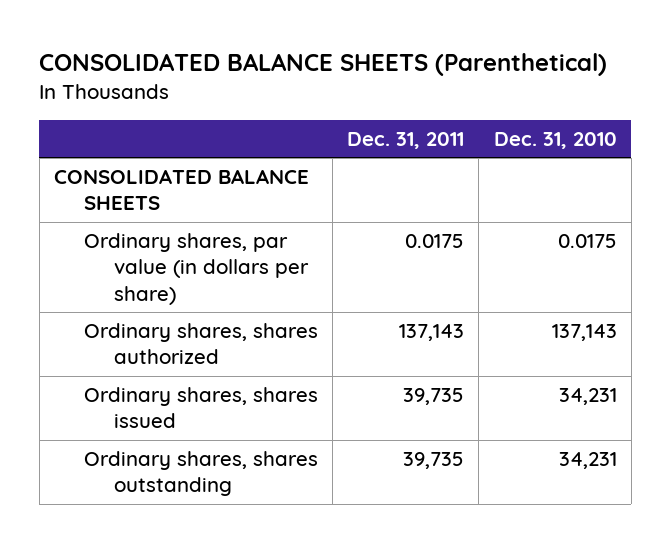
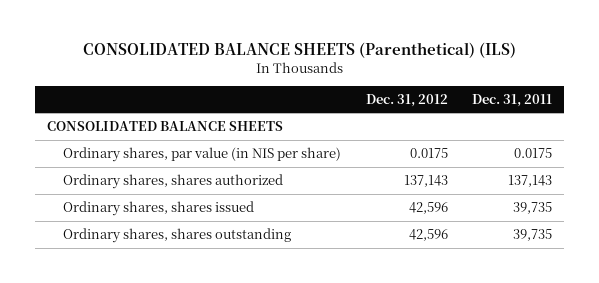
- CONSOLIDATED BALANCE SHEETS (Parenthetical)
+ CONSOLIDATED BALANCE SHEETS (Parenthetical) (ILS)
- | Dec. 31, 2011 | Dec. 31, 2010
+ | Dec. 31, 2012 | Dec. 31, 2011
- Ordinary shares, par value (in dollars per share) | 0.0175 | 0.0175
+ Ordinary shares, par value (in NIS per share) | 0.0175 | 0.0175

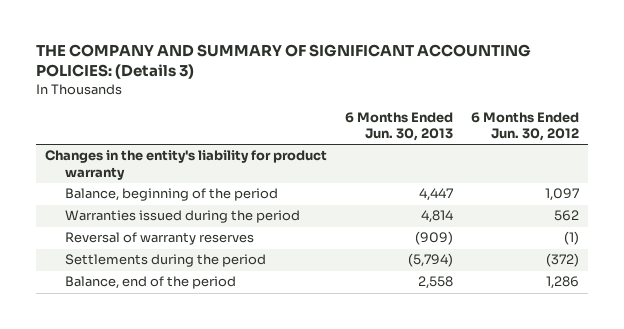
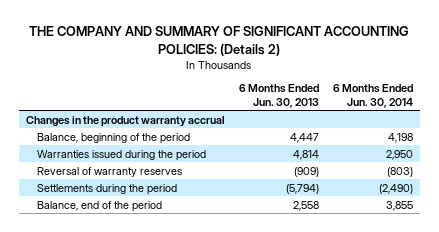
- THE COMPANY AND SUMMARY OF SIGNIFICANT ACCOUNTING POLICIES: (Details 3)
+ THE COMPANY AND SUMMARY OF SIGNIFICANT ACCOUNTING POLICIES: (Details 2)
- | 6 Months Ended Jun. 30, 2013 | 6 Months Ended Jun. 30, 2012
+ | 6 Months Ended Jun. 30, 2013 | 6 Months Ended Jun. 30, 2014
- Changes in the entity's liability for product warranty
+ Changes in the product warranty accrual

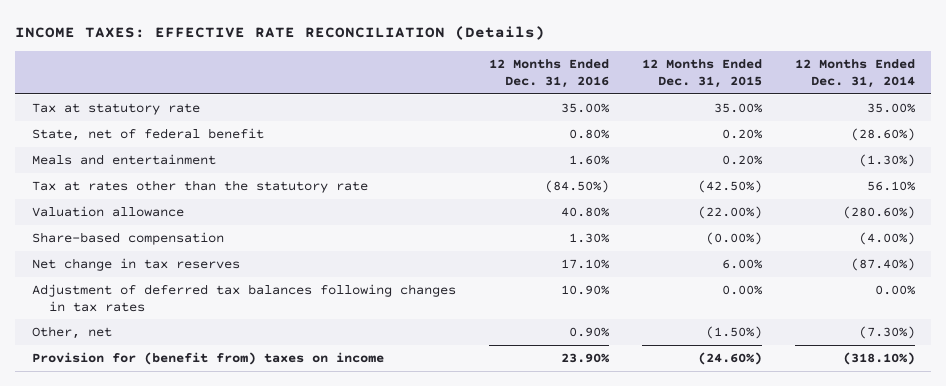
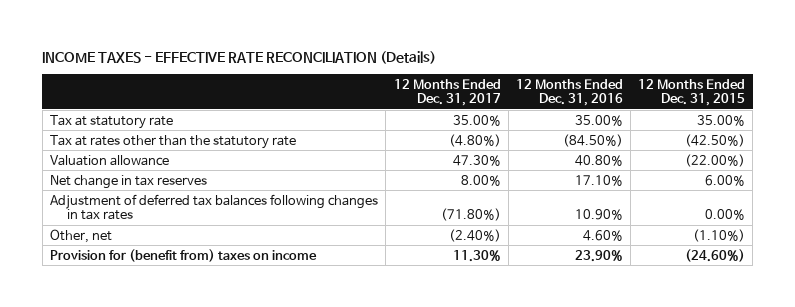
- INCOME TAXES: EFFECTIVE RATE RECONCILIATION (Details)
+ INCOME TAXES - EFFECTIVE RATE RECONCILIATION (Details)
- | 12 Months Ended Dec. 31, 2016 | 12 Months Ended Dec. 31, 2015 | 12 Months Ended Dec. 31, 2014
+ | 12 Months Ended Dec. 31, 2017 | 12 Months Ended Dec. 31, 2016 | 12 Months Ended Dec. 31, 2015
- State, net of federal benefit | 0.80% | 0.20% | (28.60%)
- Meals and entertainment | 1.60% | 0.20% | (1.30%)
- Share-based compensation | 1.30% | (0.00%) | (4.00%)
- Other, net | 0.90% | (1.50%) | (7.30%)
+ Other, net | (2.40%) | 4.60% | (1.10%)

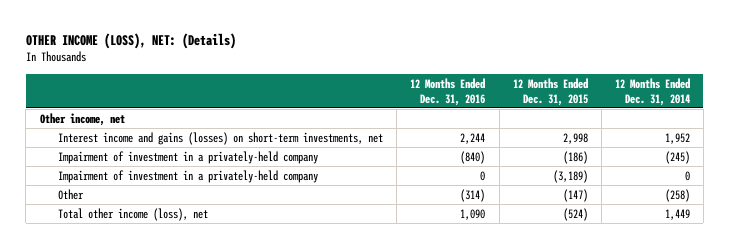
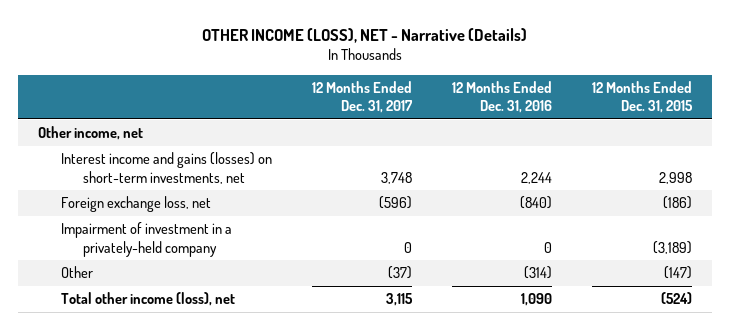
- OTHER INCOME (LOSS), NET: (Details)
+ OTHER INCOME (LOSS), NET - Narrative (Details)
- | 12 Months Ended Dec. 31, 2016 | 12 Months Ended Dec. 31, 2015 | 12 Months Ended Dec. 31, 2014
+ | 12 Months Ended Dec. 31, 2017 | 12 Months Ended Dec. 31, 2016 | 12 Months Ended Dec. 31, 2015
- Impairment of investment in a privately-held company | (840) | (186) | (245)
+ Foreign exchange loss, net | (596) | (840) | (186)

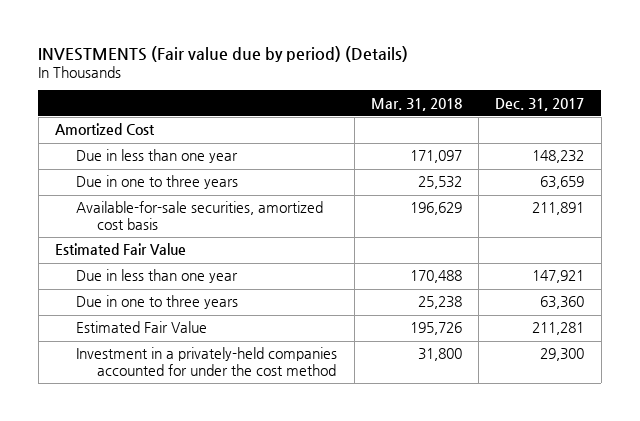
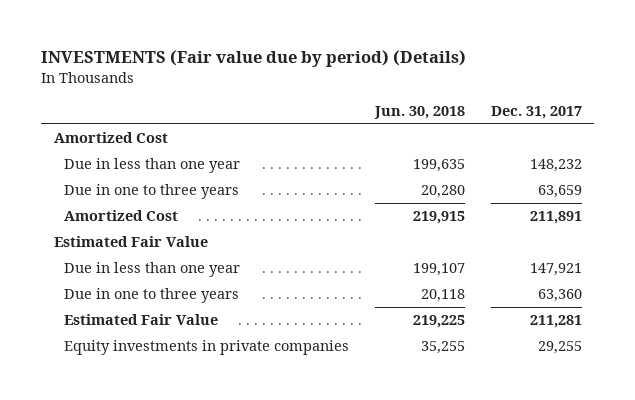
- | Mar. 31, 2018 | Dec. 31, 2017
+ | Jun. 30, 2018 | Dec. 31, 2017
- Available-for-sale securities, amortized cost basis | 196,629 | 211,891
+ Amortized Cost | 219,915 | 211,891
- Investment in a privately-held companies accounted for under the cost method | 31,800 | 29,300
+ Equity investments in private companies | 35,255 | 29,255

